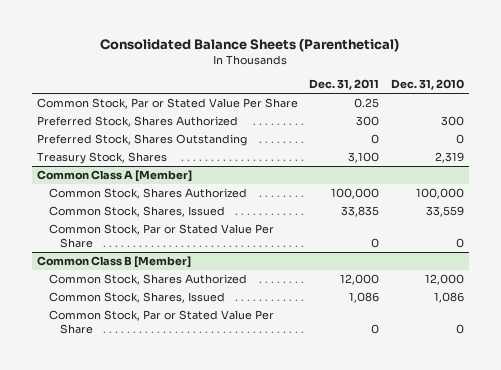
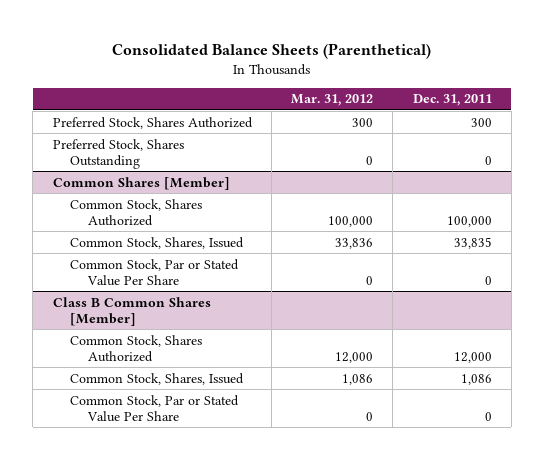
- | Dec. 31, 2011 | Dec. 31, 2010
+ | Mar. 31, 2012 | Dec. 31, 2011
- Common Stock, Par or Stated Value Per Share | 0.25 |
- Treasury Stock, Shares | 3,100 | 2,319
- Common Class A [Member]
+ Common Shares [Member]
- Common Class B [Member]
+ Class B Common Shares [Member]

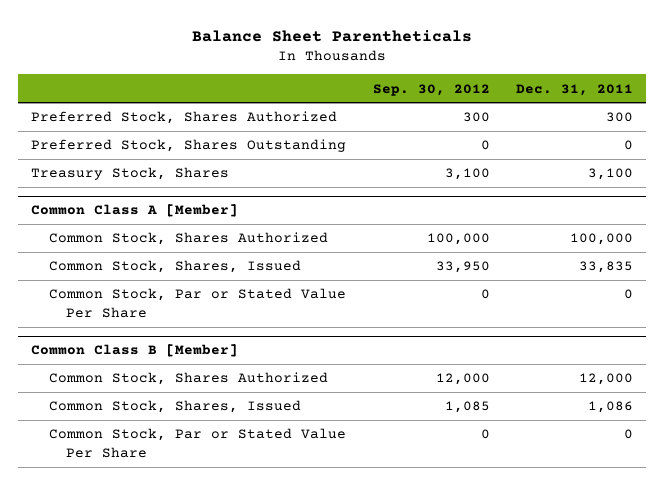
- Consolidated Balance Sheets (Parenthetical)
+ Balance Sheet Parentheticals
- | Mar. 31, 2012 | Dec. 31, 2011
+ | Sep. 30, 2012 | Dec. 31, 2011
- Common Shares [Member]
+ Treasury Stock, Shares | 3,100 | 3,100
+ Common Class A [Member]
- Class B Common Shares [Member]
+ Common Class B [Member]

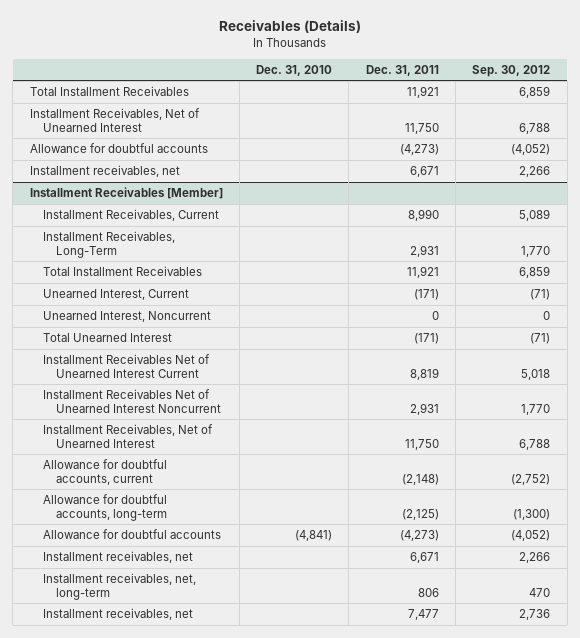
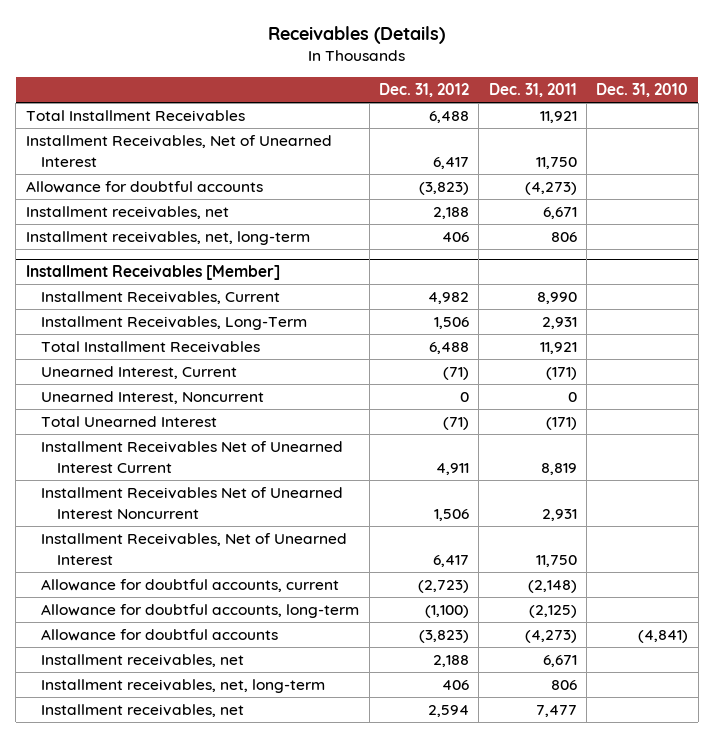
- | Dec. 31, 2010 | Dec. 31, 2011 | Sep. 30, 2012
+ | Dec. 31, 2012 | Dec. 31, 2011 | Dec. 31, 2010
+ Installment receivables, net, long-term | 406 | 806 |

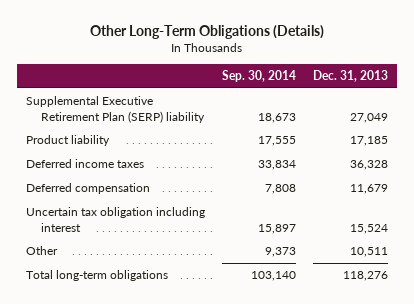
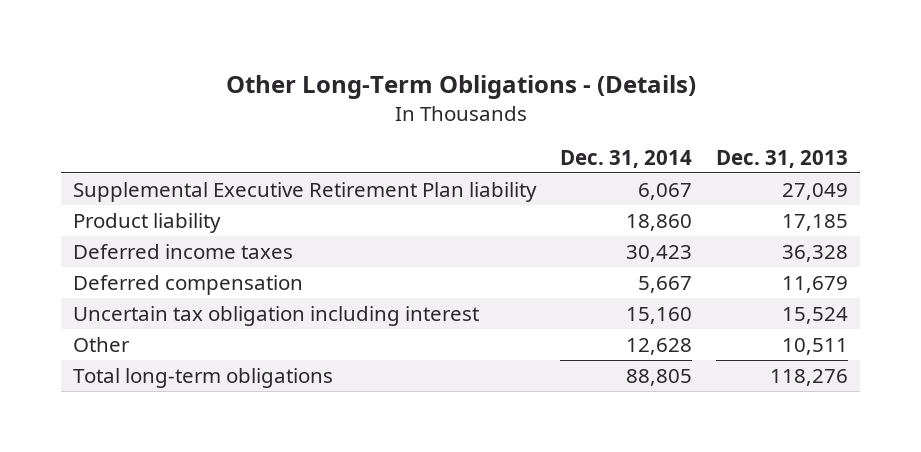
- Other Long-Term Obligations (Details)
+ Other Long-Term Obligations - (Details)
- | Sep. 30, 2014 | Dec. 31, 2013
+ | Dec. 31, 2014 | Dec. 31, 2013
- Supplemental Executive Retirement Plan (SERP) liability | 18,673 | 27,049
+ Supplemental Executive Retirement Plan liability | 6,067 | 27,049

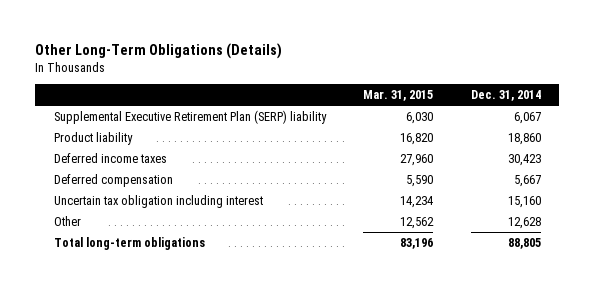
- Other Long-Term Obligations - (Details)
+ Other Long-Term Obligations (Details)
- | Dec. 31, 2014 | Dec. 31, 2013
+ | Mar. 31, 2015 | Dec. 31, 2014
- Supplemental Executive Retirement Plan liability | 6,067 | 27,049
+ Supplemental Executive Retirement Plan (SERP) liability | 6,030 | 6,067

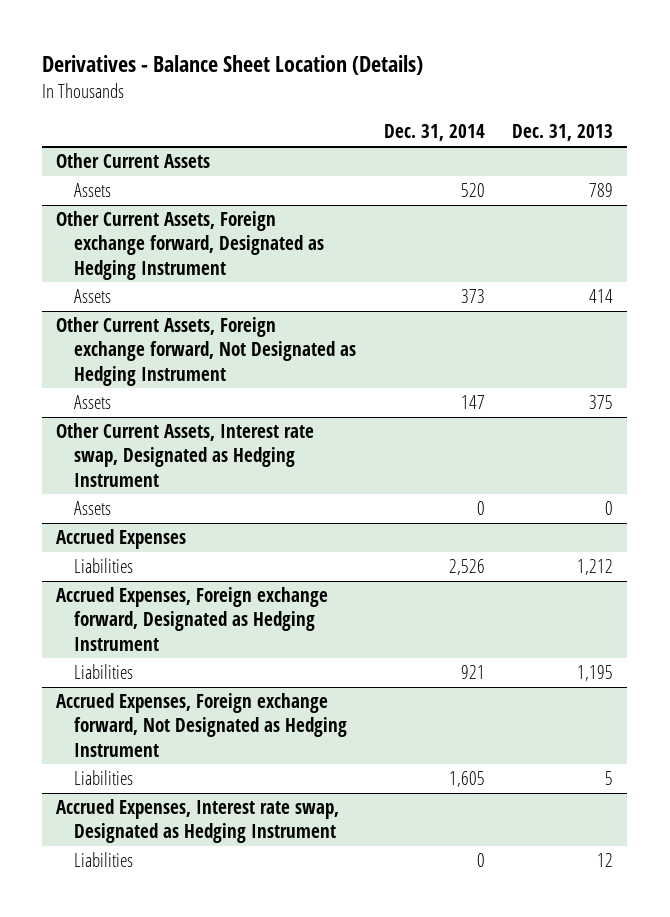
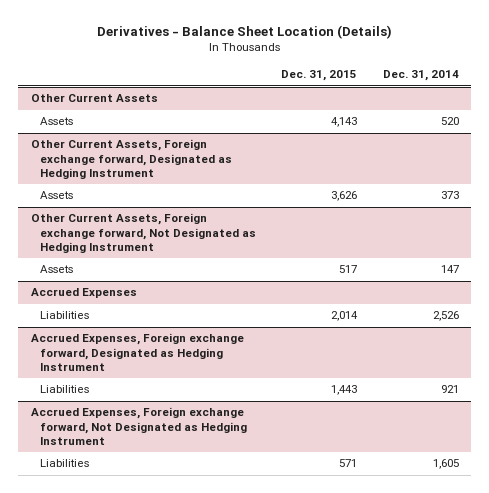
- | Dec. 31, 2014 | Dec. 31, 2013
+ | Dec. 31, 2015 | Dec. 31, 2014
- Other Current Assets, Interest rate swap, Designated as Hedging Instrument
- Assets | 0 | 0
- Accrued Expenses, Interest rate swap, Designated as Hedging Instrument
- Liabilities | 0 | 12

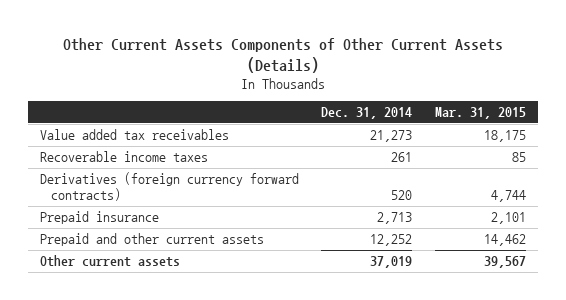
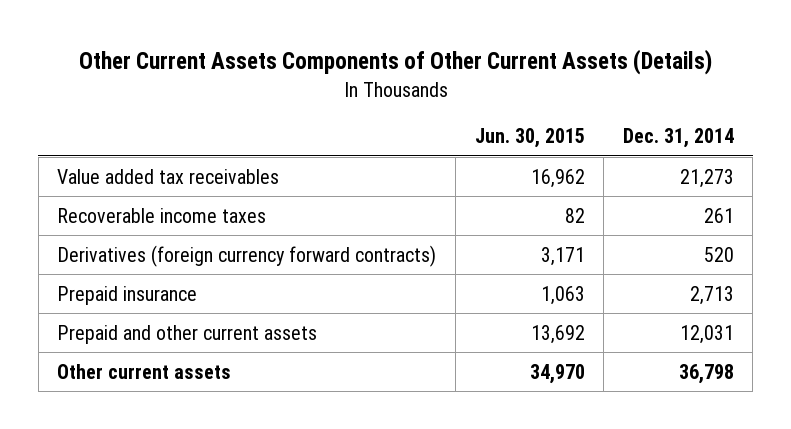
- | Dec. 31, 2014 | Mar. 31, 2015
+ | Jun. 30, 2015 | Dec. 31, 2014
- Prepaid and other current assets | 12,252 | 14,462
- Other current assets | 37,019 | 39,567
+ Prepaid and other current assets | 13,692 | 12,031
+ Other current assets | 34,970 | 36,798

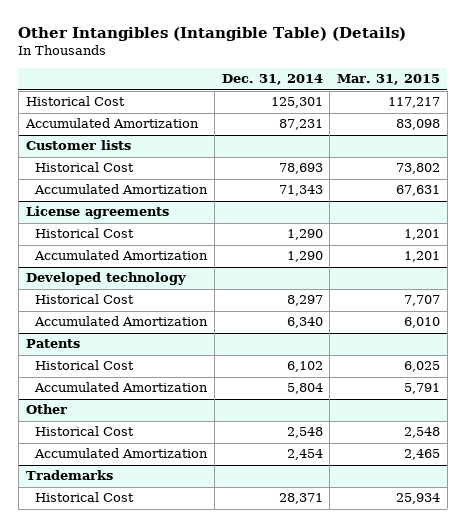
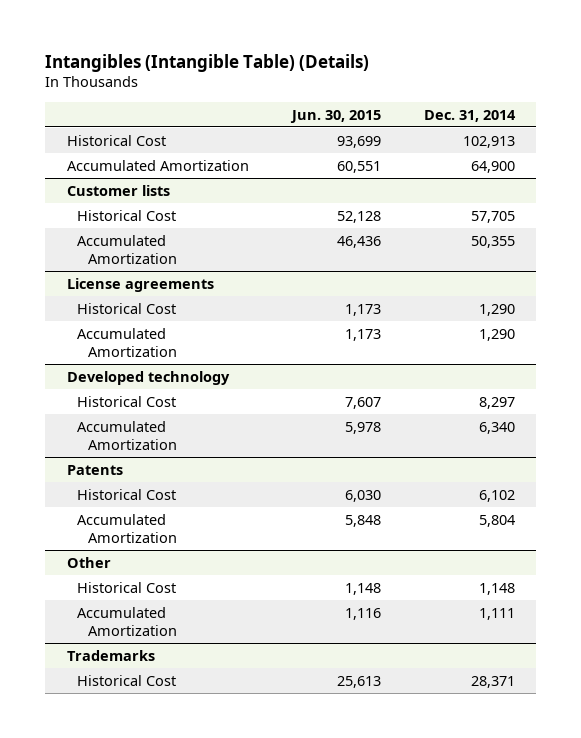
- Other Intangibles (Intangible Table) (Details)
+ Intangibles (Intangible Table) (Details)
- | Dec. 31, 2014 | Mar. 31, 2015
+ | Jun. 30, 2015 | Dec. 31, 2014
- Historical Cost | 125,301 | 117,217
- Accumulated Amortization | 87,231 | 83,098
+ Historical Cost | 93,699 | 102,913
+ Accumulated Amortization | 60,551 | 64,900
@ Customer lists
- Historical Cost | 78,693 | 73,802
- Accumulated Amortization | 71,343 | 67,631
+ Historical Cost | 52,128 | 57,705
+ Accumulated Amortization | 46,436 | 50,355
@ Other
- Historical Cost | 2,548 | 2,548
- Accumulated Amortization | 2,454 | 2,465
+ Historical Cost | 1,148 | 1,148
+ Accumulated Amortization | 1,116 | 1,111

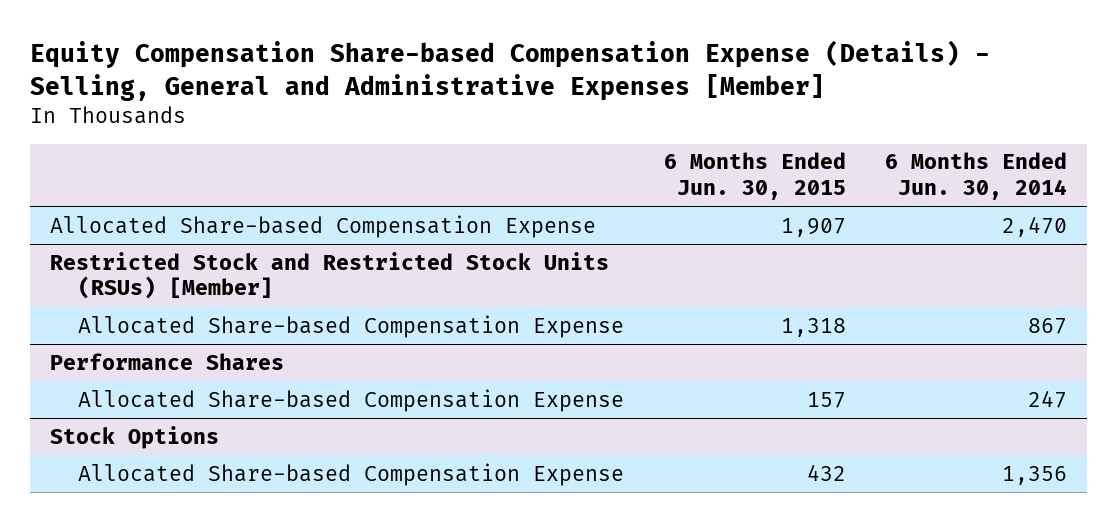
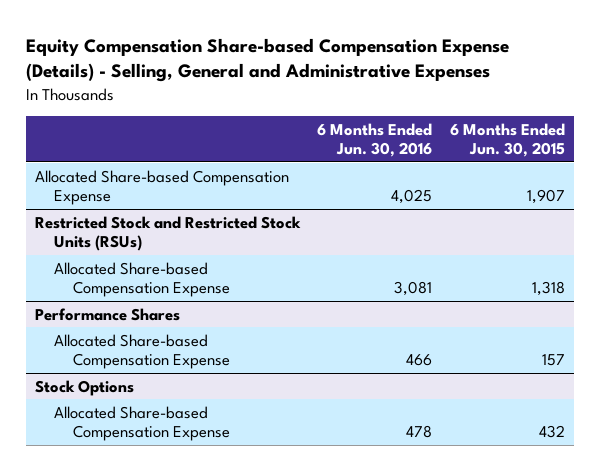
- Equity Compensation Share-based Compensation Expense (Details) - Selling, General and Administrative Expenses [Member]
+ Equity Compensation Share-based Compensation Expense (Details) - Selling, General and Administrative Expenses
- | 6 Months Ended Jun. 30, 2015 | 6 Months Ended Jun. 30, 2014
+ | 6 Months Ended Jun. 30, 2016 | 6 Months Ended Jun. 30, 2015
- Restricted Stock and Restricted Stock Units (RSUs) [Member]
+ Restricted Stock and Restricted Stock Units (RSUs)

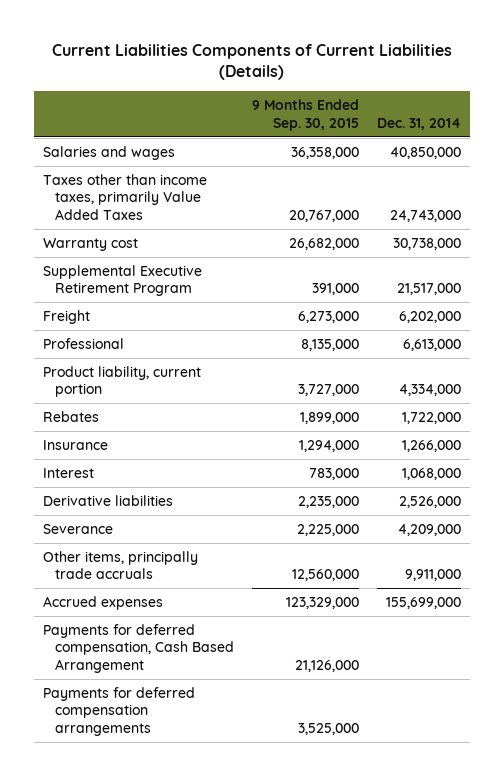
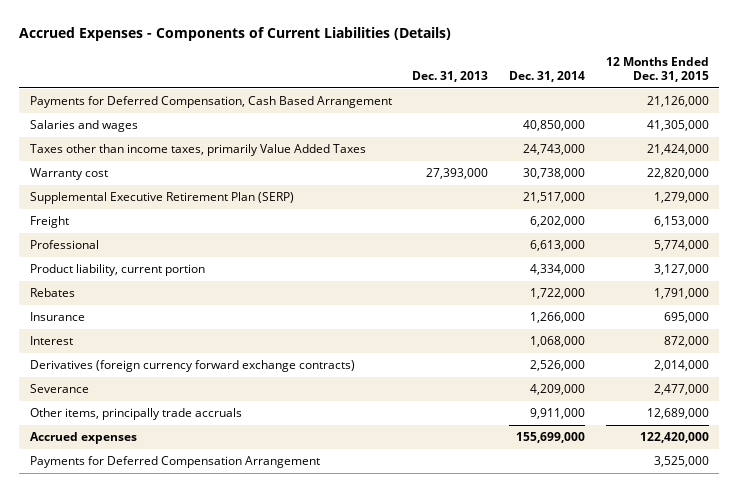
- Current Liabilities Components of Current Liabilities (Details)
+ Accrued Expenses - Components of Current Liabilities (Details)
- | 9 Months Ended Sep. 30, 2015 | Dec. 31, 2014
+ | Dec. 31, 2013 | Dec. 31, 2014 | 12 Months Ended Dec. 31, 2015
+ Payments for Deferred Compensation, Cash Based Arrangement | | | 21,126,000
- Supplemental Executive Retirement Program | 391,000 | 21,517,000
+ Supplemental Executive Retirement Plan (SERP) | | 21,517,000 | 1,279,000
- Derivative liabilities | 2,235,000 | 2,526,000
+ Derivatives (foreign currency forward exchange contracts) | | 2,526,000 | 2,014,000
- Payments for deferred compensation, Cash Based Arrangement | 21,126,000 |
- Payments for deferred compensation arrangements | 3,525,000 |
+ Payments for Deferred Compensation Arrangement | | | 3,525,000

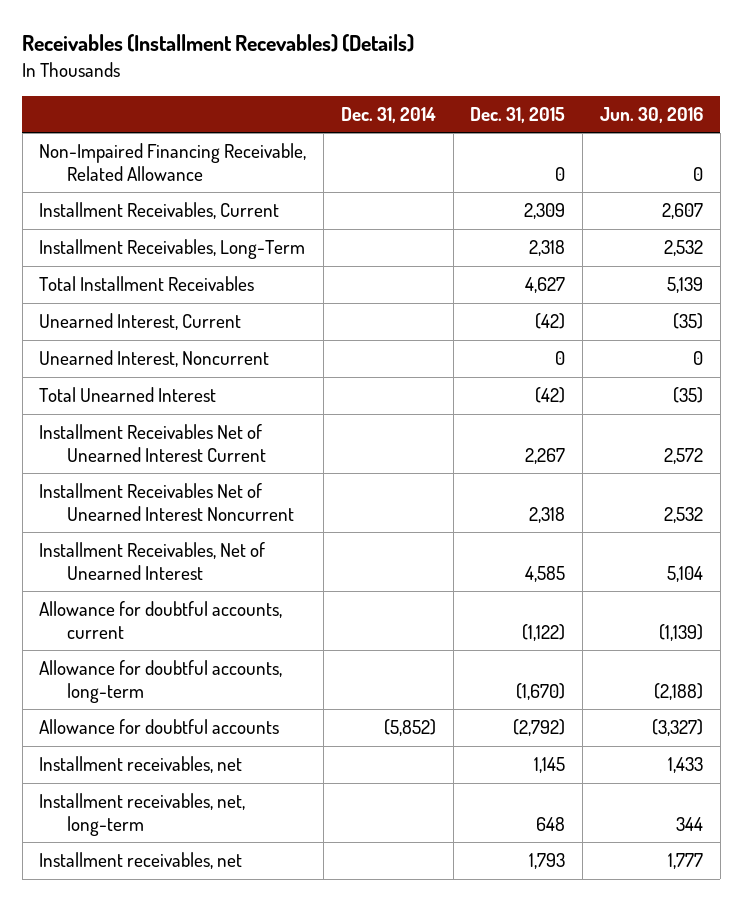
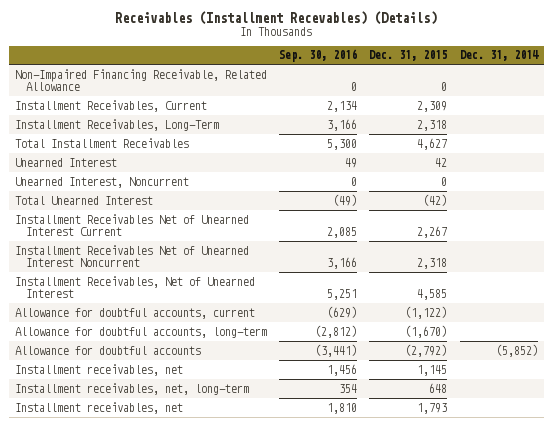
- | Dec. 31, 2014 | Dec. 31, 2015 | Jun. 30, 2016
+ | Sep. 30, 2016 | Dec. 31, 2015 | Dec. 31, 2014
- Unearned Interest, Current | | (42) | (35)
+ Unearned Interest | 49 | 42 |

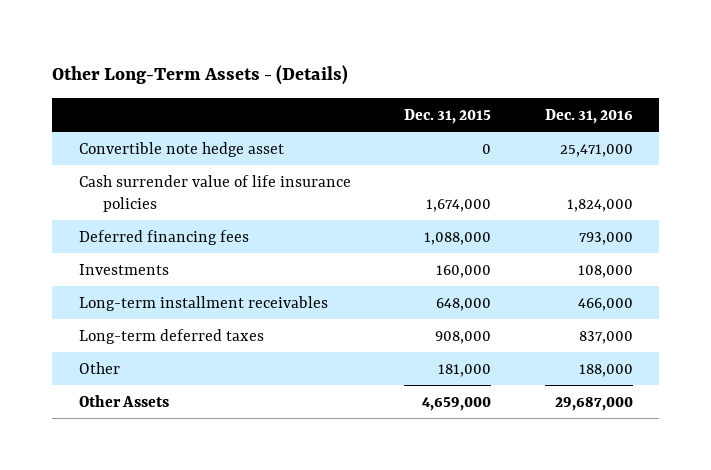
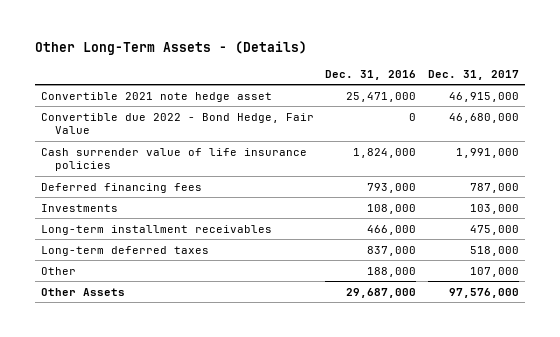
- | Dec. 31, 2015 | Dec. 31, 2016
+ | Dec. 31, 2016 | Dec. 31, 2017
- Convertible note hedge asset | 0 | 25,471,000
+ Convertible 2021 note hedge asset | 25,471,000 | 46,915,000
+ Convertible due 2022 - Bond Hedge, Fair Value | 0 | 46,680,000

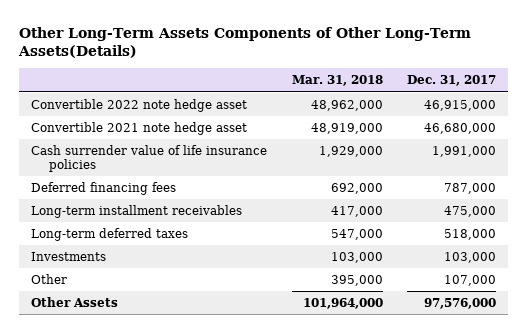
- Other Long-Term Assets - (Details)
+ Other Long-Term Assets Components of Other Long-Term Assets(Details)
- | Dec. 31, 2016 | Dec. 31, 2017
+ | Mar. 31, 2018 | Dec. 31, 2017
- Convertible 2021 note hedge asset | 25,471,000 | 46,915,000
- Convertible due 2022 - Bond Hedge, Fair Value | 0 | 46,680,000
+ Convertible 2022 note hedge asset | 48,962,000 | 46,915,000
+ Convertible 2021 note hedge asset | 48,919,000 | 46,680,000
moved down: Investments | 103,000 | 103,000

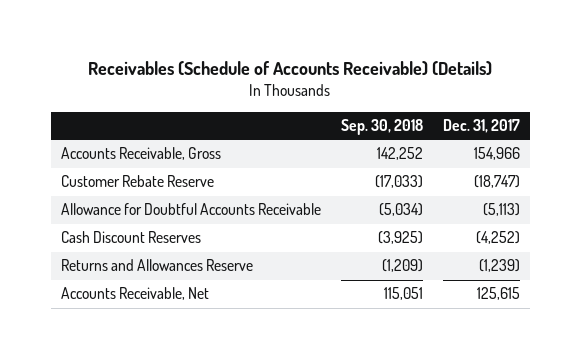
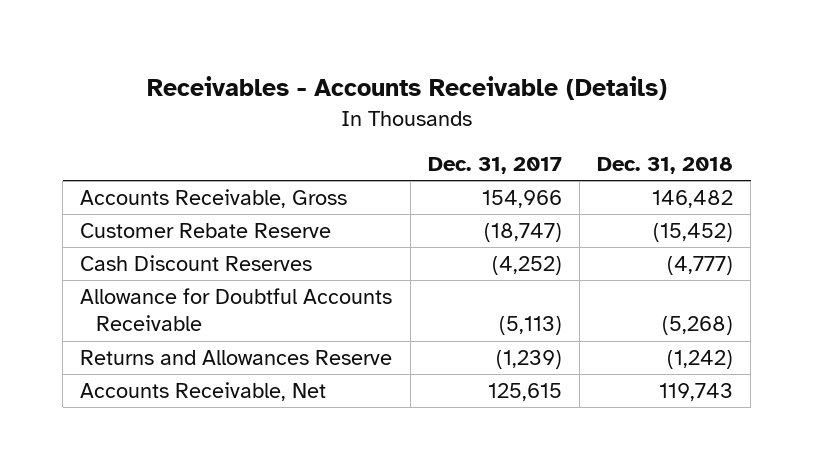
- Receivables (Schedule of Accounts Receivable) (Details)
+ Receivables - Accounts Receivable (Details)
- | Sep. 30, 2018 | Dec. 31, 2017
+ | Dec. 31, 2017 | Dec. 31, 2018
moved down: Allowance for Doubtful Accounts Receivable | (5,113) | (5,268)

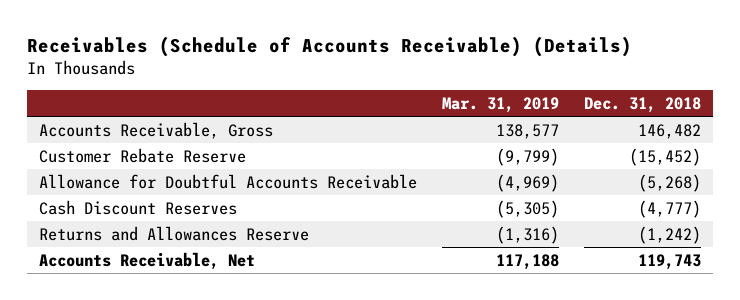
- Receivables - Accounts Receivable (Details)
+ Receivables (Schedule of Accounts Receivable) (Details)
- | Dec. 31, 2017 | Dec. 31, 2018
+ | Mar. 31, 2019 | Dec. 31, 2018
moved down: Cash Discount Reserves | (5,305) | (4,777)

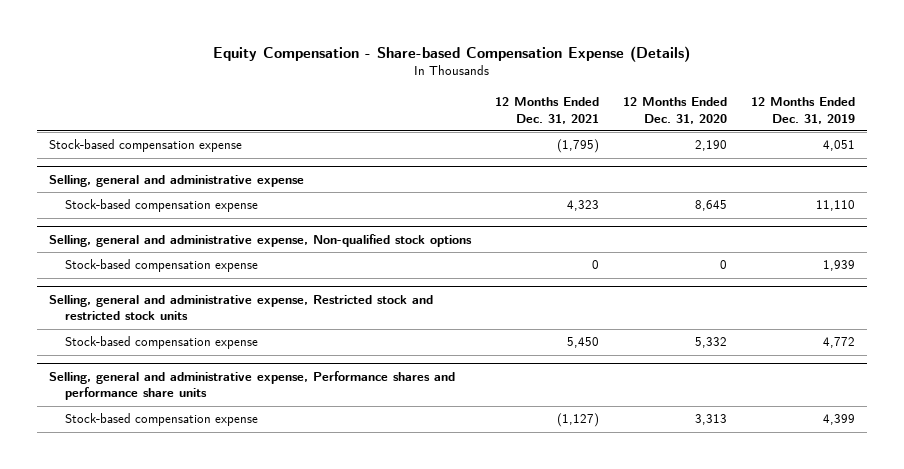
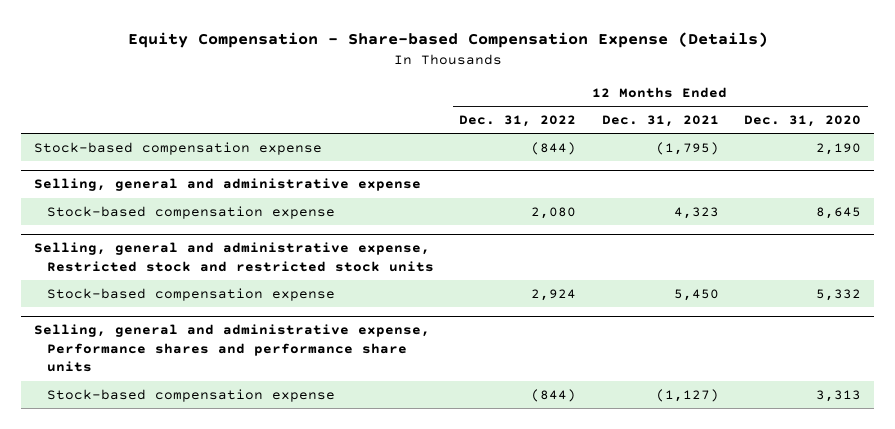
- | 12 Months Ended Dec. 31, 2021 | 12 Months Ended Dec. 31, 2020 | 12 Months Ended Dec. 31, 2019
+ | 12 Months Ended Dec. 31, 2022 | 12 Months Ended Dec. 31, 2021 | 12 Months Ended Dec. 31, 2020
- Selling, general and administrative expense, Non-qualified stock options
- Stock-based compensation expense | 0 | 0 | 1,939

